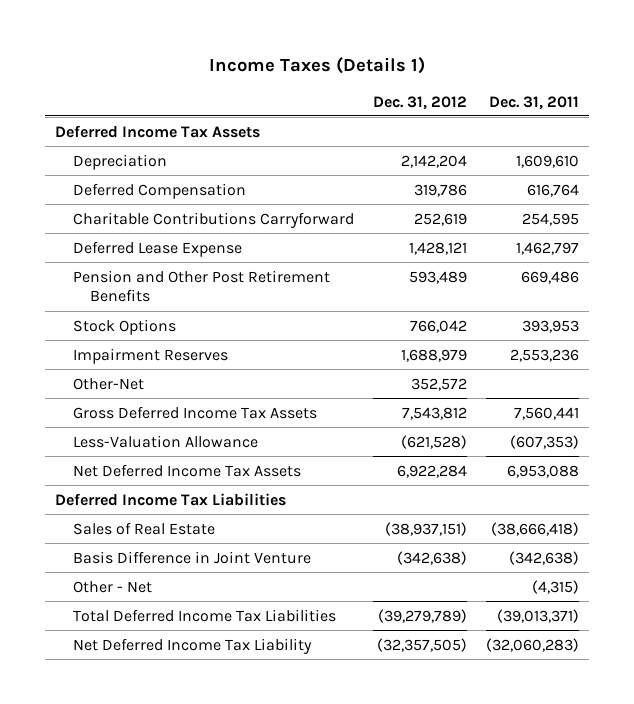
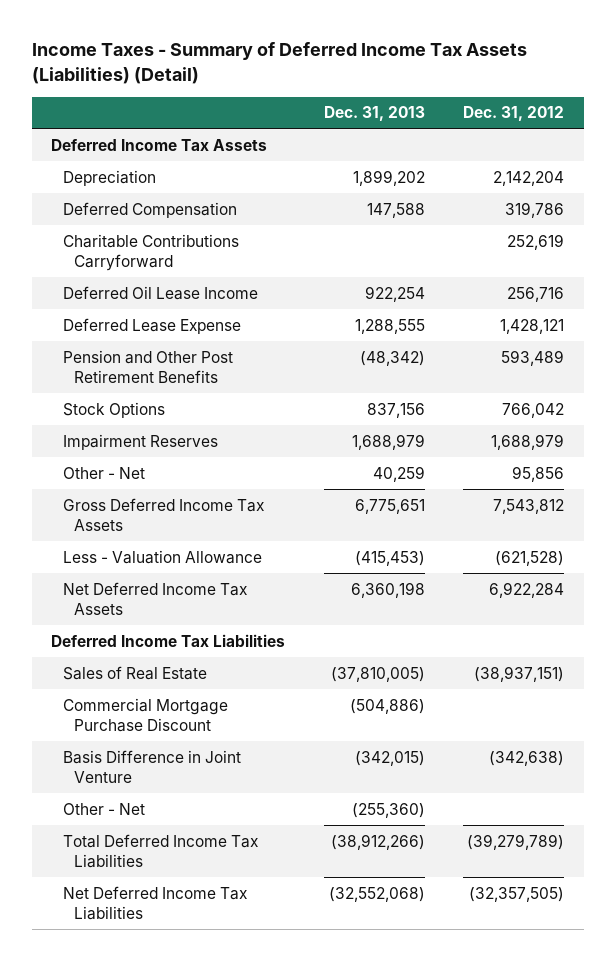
- Income Taxes (Details 1)
+ Income Taxes - Summary of Deferred Income Tax Assets (Liabilities) (Detail)
- | Dec. 31, 2012 | Dec. 31, 2011
+ | Dec. 31, 2013 | Dec. 31, 2012
+ Deferred Oil Lease Income | 922,254 | 256,716
- Other-Net | 352,572 |
+ Other - Net | 40,259 | 95,856
- Less-Valuation Allowance | (621,528) | (607,353)
+ Less - Valuation Allowance | (415,453) | (621,528)
+ Commercial Mortgage Purchase Discount | (504,886) |
- Net Deferred Income Tax Liability | (32,357,505) | (32,060,283)
+ Net Deferred Income Tax Liabilities | (32,552,068) | (32,357,505)

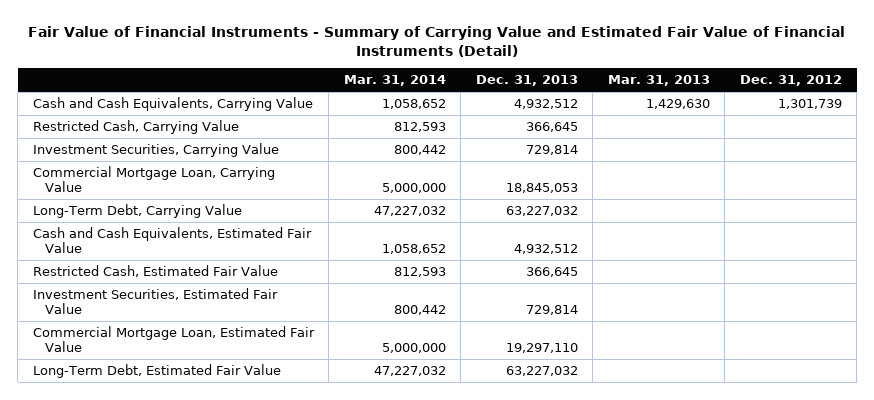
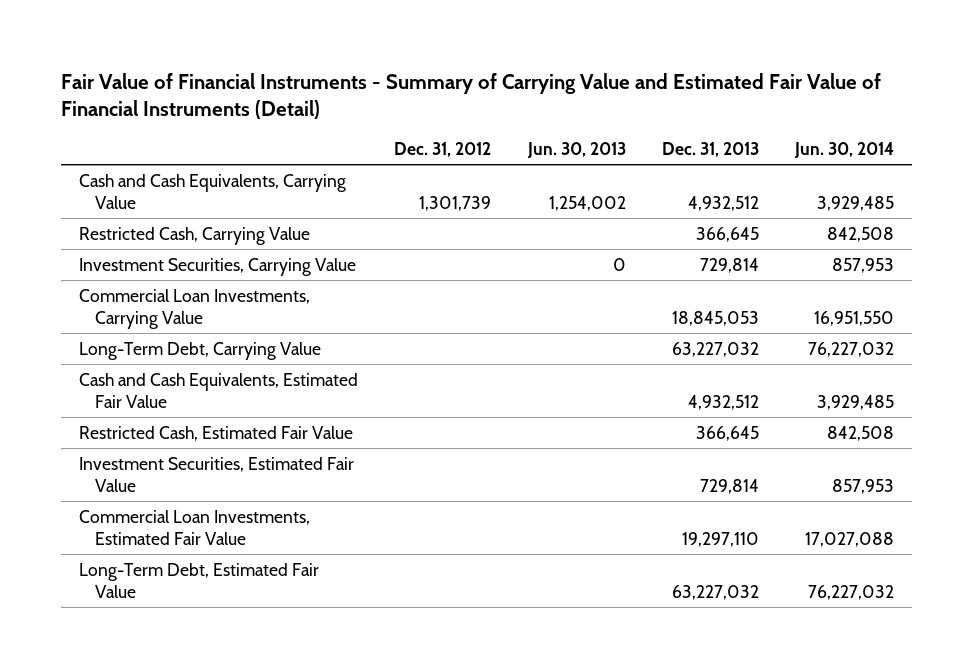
- | Mar. 31, 2014 | Dec. 31, 2013 | Mar. 31, 2013 | Dec. 31, 2012
+ | Dec. 31, 2012 | Jun. 30, 2013 | Dec. 31, 2013 | Jun. 30, 2014
- Commercial Mortgage Loan, Carrying Value | 5,000,000 | 18,845,053 | |
+ Commercial Loan Investments, Carrying Value | | | 18,845,053 | 16,951,550
- Commercial Mortgage Loan, Estimated Fair Value | 5,000,000 | 19,297,110 | |
+ Commercial Loan Investments, Estimated Fair Value | | | 19,297,110 | 17,027,088

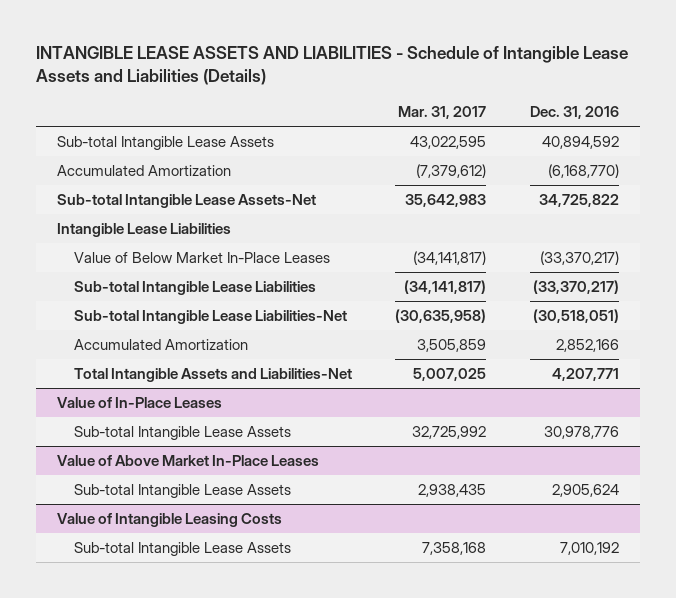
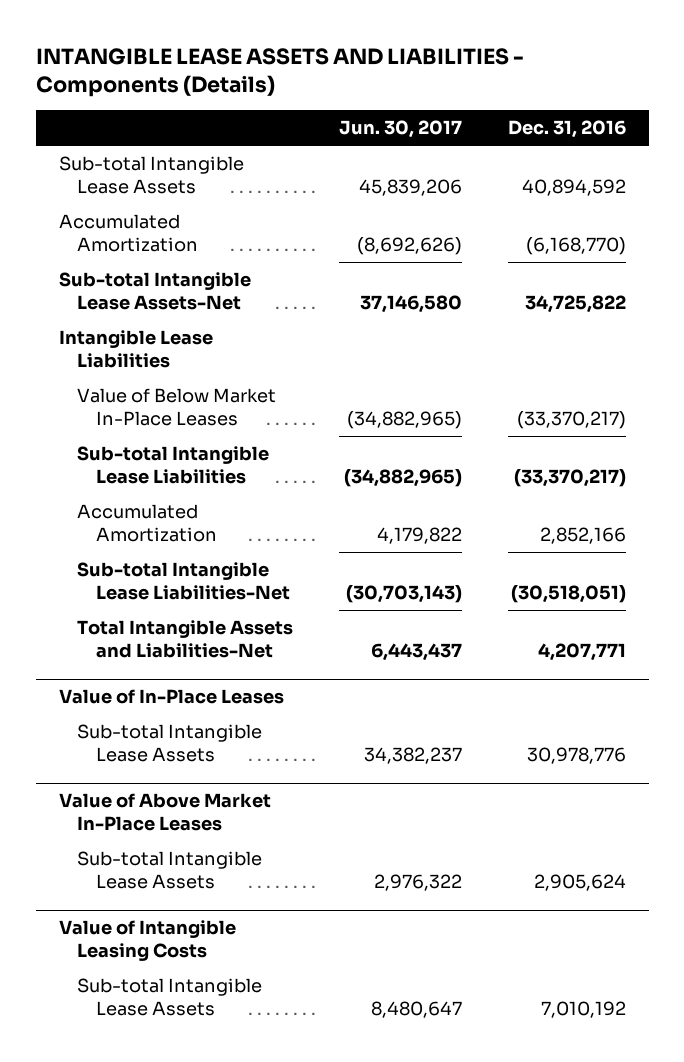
- INTANGIBLE LEASE ASSETS AND LIABILITIES - Schedule of Intangible Lease Assets and Liabilities (Details)
+ INTANGIBLE LEASE ASSETS AND LIABILITIES - Components (Details)
- | Mar. 31, 2017 | Dec. 31, 2016
+ | Jun. 30, 2017 | Dec. 31, 2016
moved down: Sub-total Intangible Lease Liabilities-Net | (30,703,143) | (30,518,051)

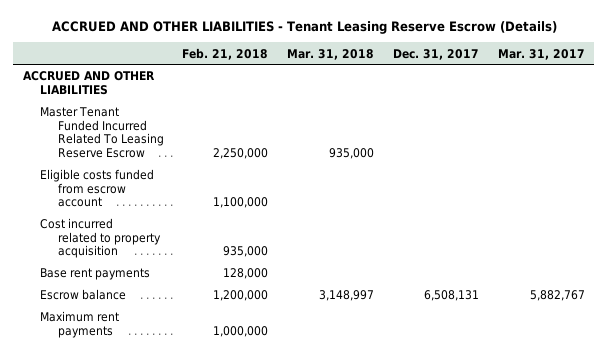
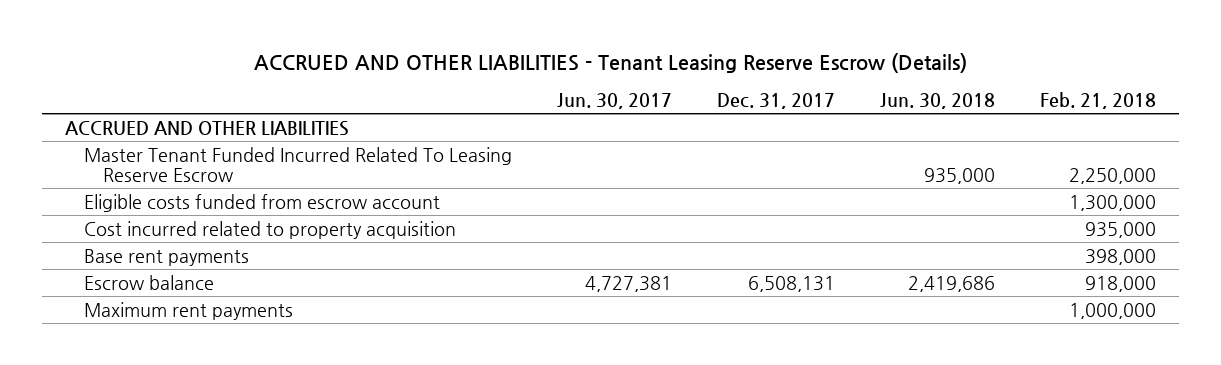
- | Feb. 21, 2018 | Mar. 31, 2018 | Dec. 31, 2017 | Mar. 31, 2017
+ | Jun. 30, 2017 | Dec. 31, 2017 | Jun. 30, 2018 | Feb. 21, 2018
- Eligible costs funded from escrow account | 1,100,000 | | |
+ Eligible costs funded from escrow account | | | | 1,300,000
- Base rent payments | 128,000 | | |
- Escrow balance | 1,200,000 | 3,148,997 | 6,508,131 | 5,882,767
+ Base rent payments | | | | 398,000
+ Escrow balance | 4,727,381 | 6,508,131 | 2,419,686 | 918,000

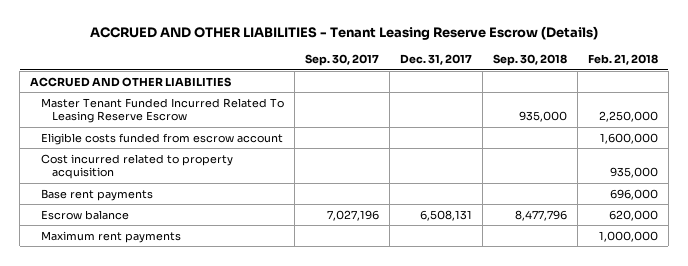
- | Jun. 30, 2017 | Dec. 31, 2017 | Jun. 30, 2018 | Feb. 21, 2018
+ | Sep. 30, 2017 | Dec. 31, 2017 | Sep. 30, 2018 | Feb. 21, 2018
- Eligible costs funded from escrow account | | | | 1,300,000
+ Eligible costs funded from escrow account | | | | 1,600,000
- Base rent payments | | | | 398,000
- Escrow balance | 4,727,381 | 6,508,131 | 2,419,686 | 918,000
+ Base rent payments | | | | 696,000
+ Escrow balance | 7,027,196 | 6,508,131 | 8,477,796 | 620,000

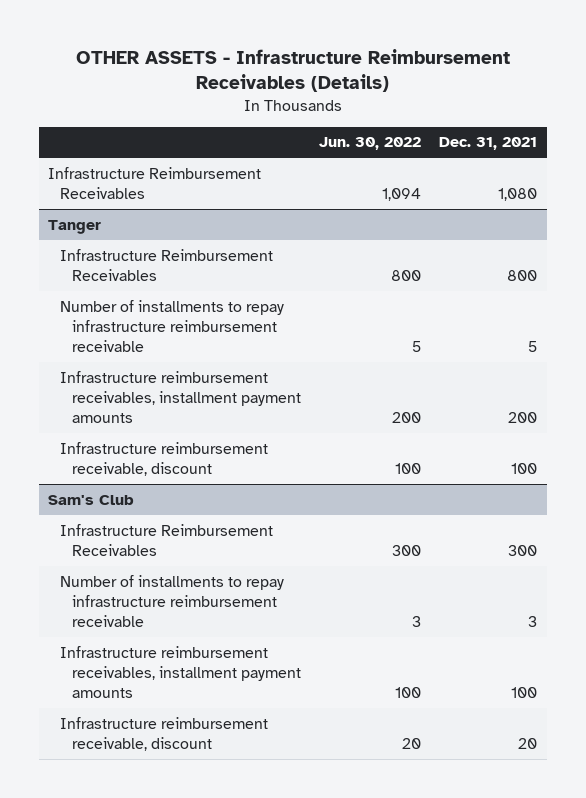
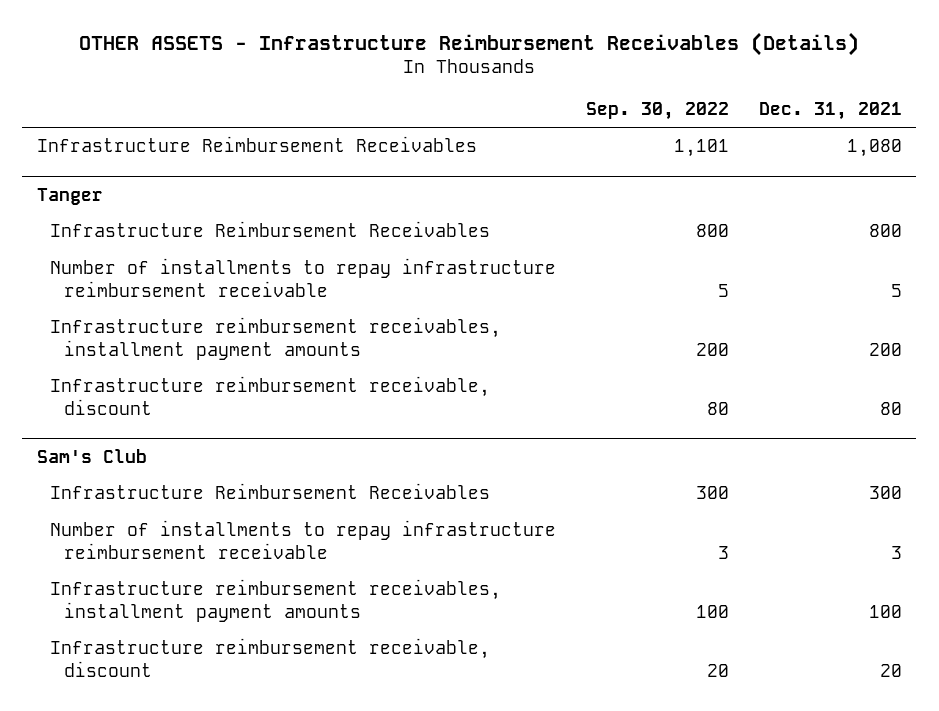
- | Jun. 30, 2022 | Dec. 31, 2021
+ | Sep. 30, 2022 | Dec. 31, 2021
@ Tanger
- Infrastructure reimbursement receivable, discount | 100 | 100
+ Infrastructure reimbursement receivable, discount | 80 | 80

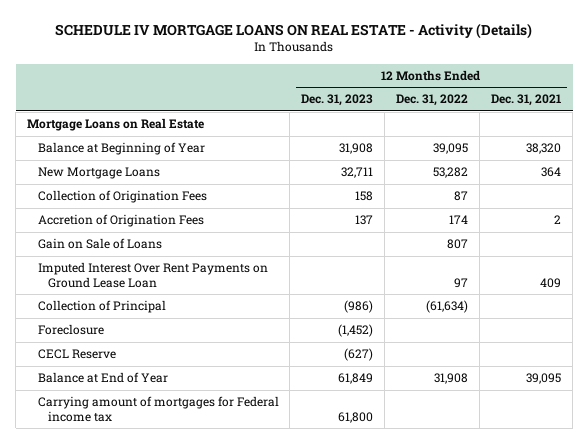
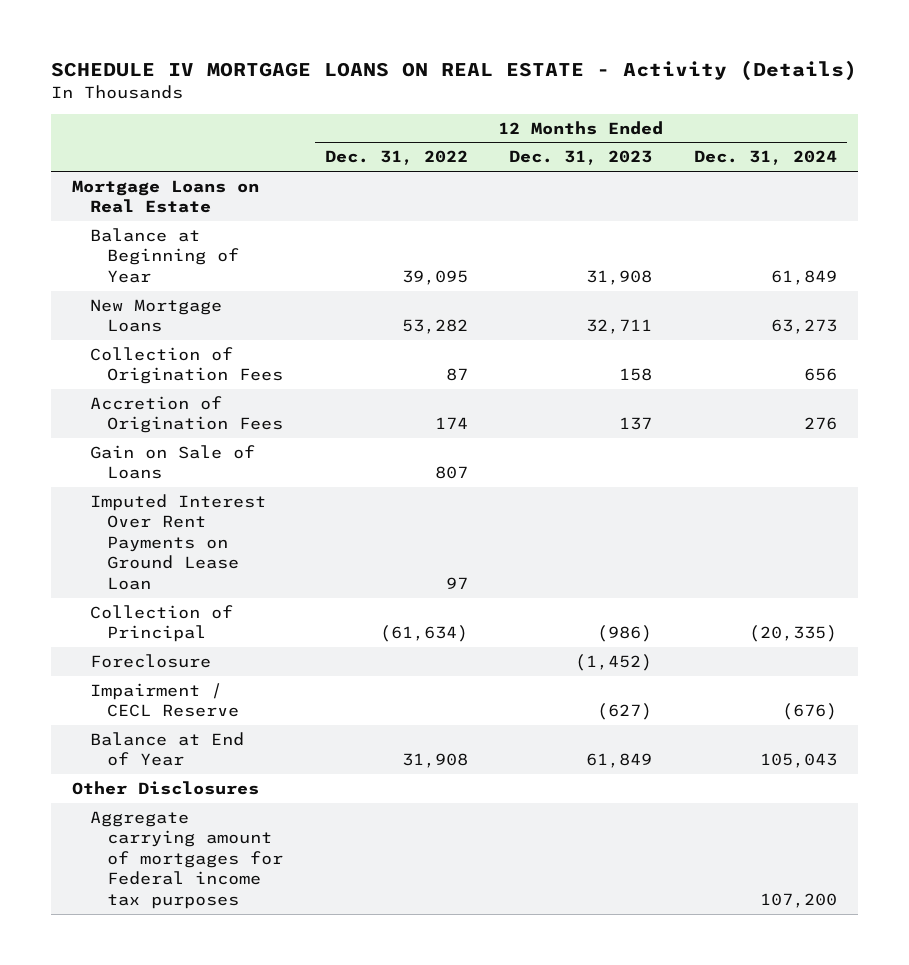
- | 12 Months Ended Dec. 31, 2023 | 12 Months Ended Dec. 31, 2022 | 12 Months Ended Dec. 31, 2021
+ | 12 Months Ended Dec. 31, 2022 | 12 Months Ended Dec. 31, 2023 | 12 Months Ended Dec. 31, 2024
- CECL Reserve | (627) | |
+ Impairment / CECL Reserve | | (627) | (676)
- Carrying amount of mortgages for Federal income tax | 61,800 | |
+ Other Disclosures
+ Aggregate carrying amount of mortgages for Federal income tax purposes | | | 107,200

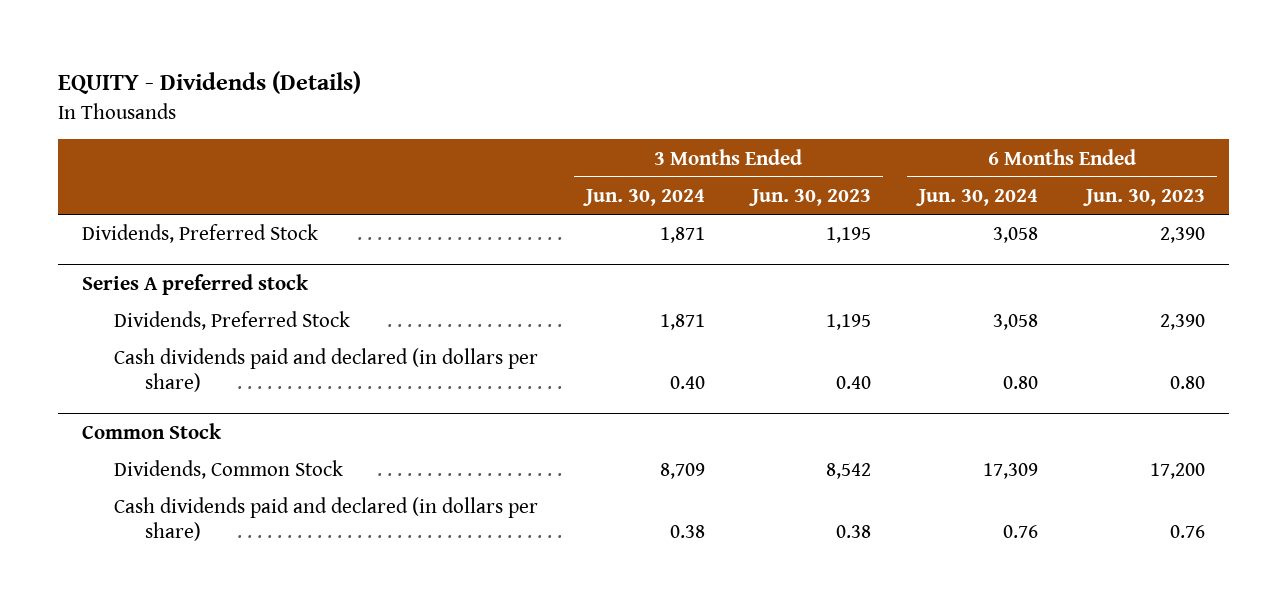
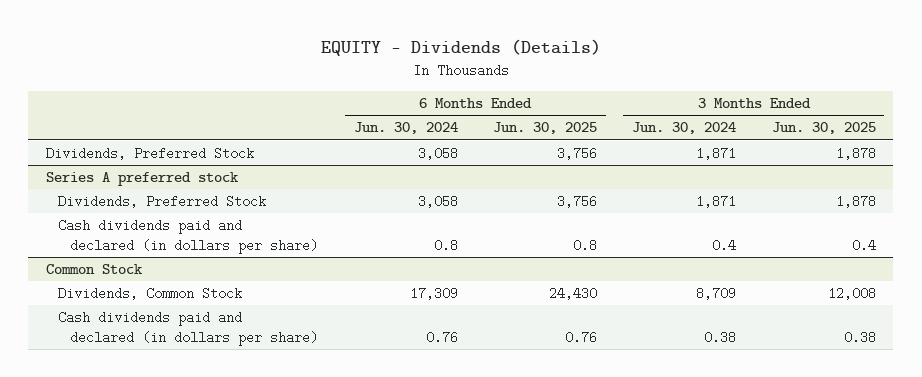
- | 3 Months Ended Jun. 30, 2024 | 3 Months Ended Jun. 30, 2023 | 6 Months Ended Jun. 30, 2024 | 6 Months Ended Jun. 30, 2023
+ | 6 Months Ended Jun. 30, 2024 | 6 Months Ended Jun. 30, 2025 | 3 Months Ended Jun. 30, 2024 | 3 Months Ended Jun. 30, 2025
@ Series A preferred stock
- Cash dividends paid and declared (in dollars per share) | 0.40 | 0.40 | 0.80 | 0.80
+ Cash dividends paid and declared (in dollars per share) | 0.8 | 0.8 | 0.4 | 0.4

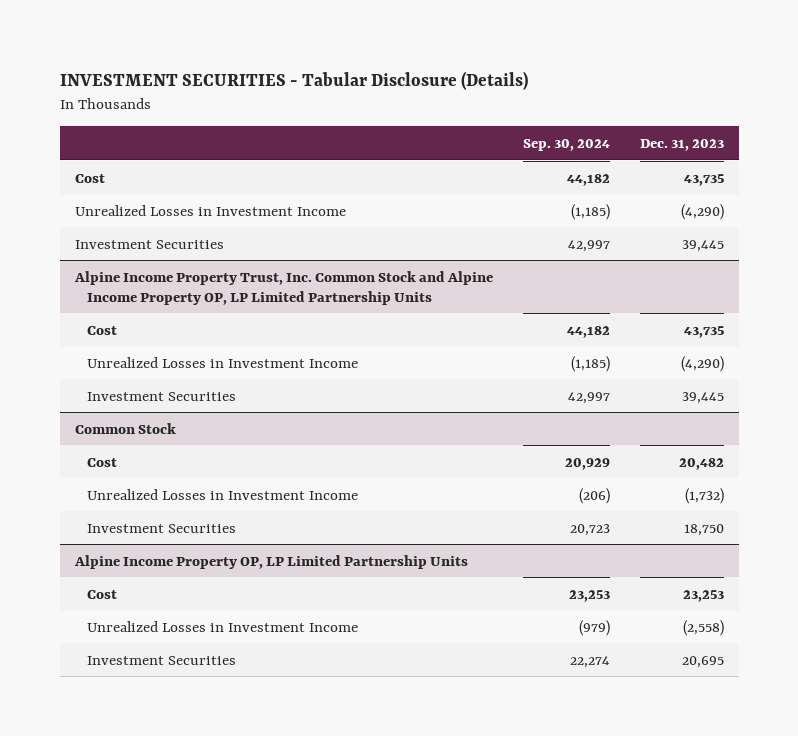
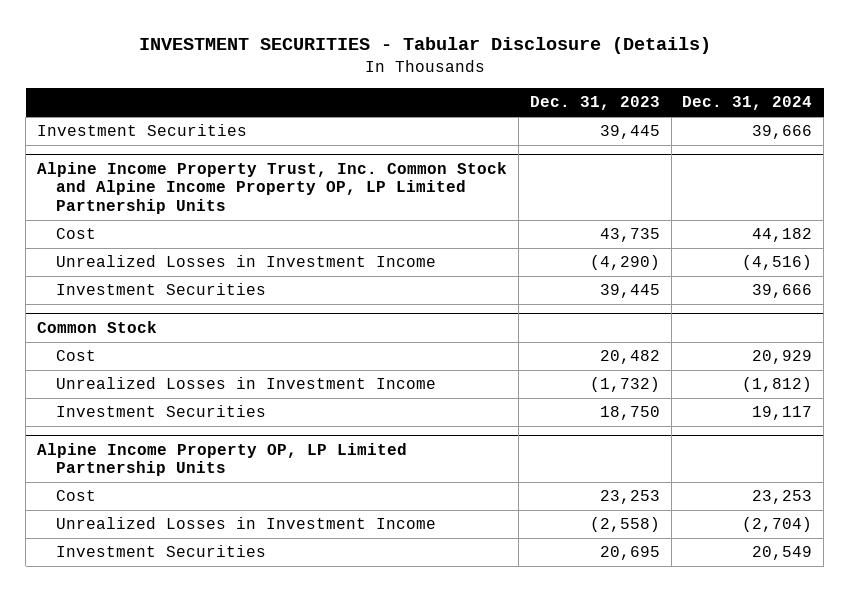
- | Sep. 30, 2024 | Dec. 31, 2023
+ | Dec. 31, 2023 | Dec. 31, 2024
- Cost | 44,182 | 43,735
- Unrealized Losses in Investment Income | (1,185) | (4,290)

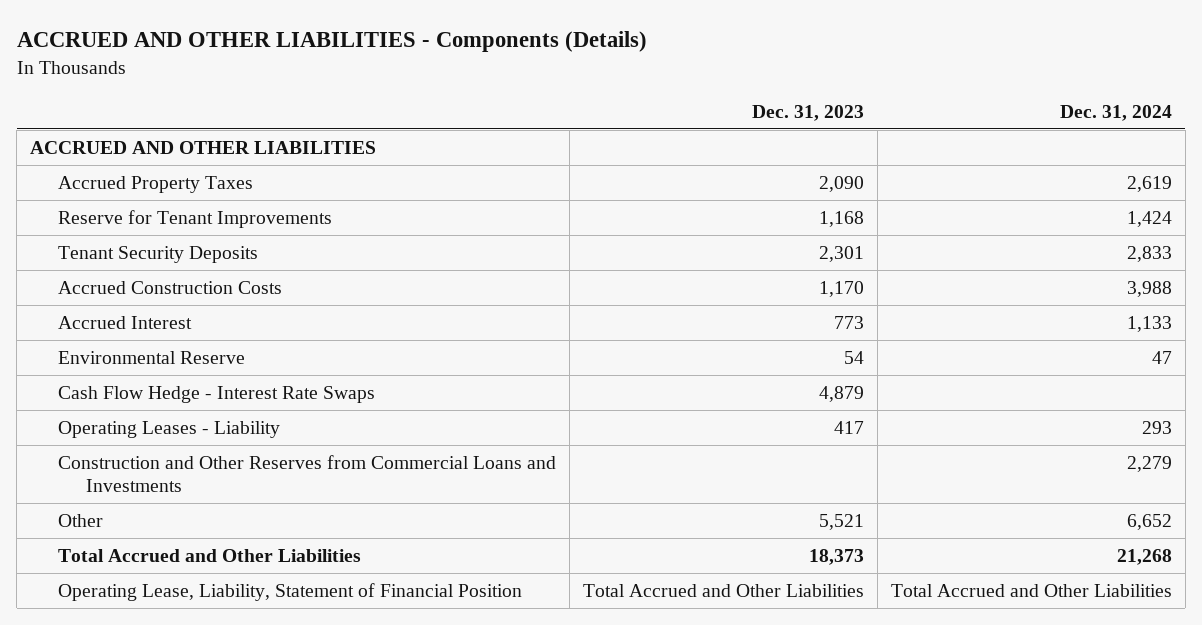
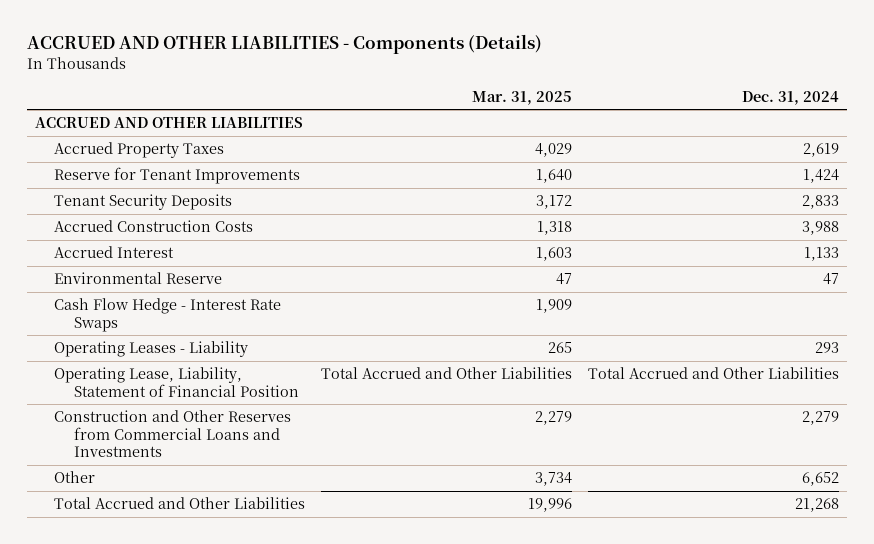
- | Dec. 31, 2023 | Dec. 31, 2024
+ | Mar. 31, 2025 | Dec. 31, 2024
moved up: Operating Lease, Liability, Statement of Financial Position | Total Accrued and Other Liabilities | Total Accrued and Other Liabilities

